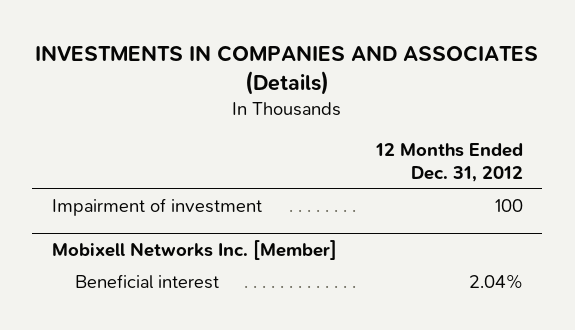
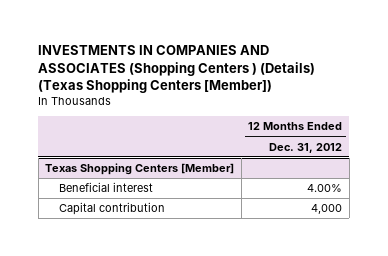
- INVESTMENTS IN COMPANIES AND ASSOCIATES (Details)
+ INVESTMENTS IN COMPANIES AND ASSOCIATES (Shopping Centers ) (Details) (Texas Shopping Centers [Member])
- Impairment of investment | 100
- Mobixell Networks Inc. [Member]
- Beneficial interest | 2.04%
+ Texas Shopping Centers [Member]
+ Beneficial interest | 4.00%
+ Capital contribution | 4,000

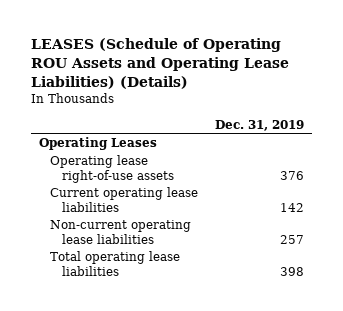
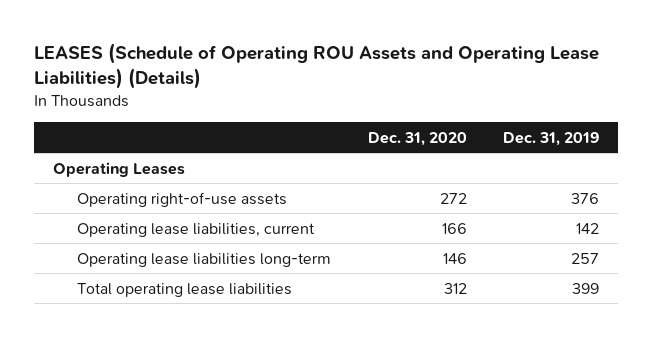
- | Dec. 31, 2019
+ | Dec. 31, 2020 | Dec. 31, 2019
- Operating lease right-of-use assets | 376
- Current operating lease liabilities | 142
- Non-current operating lease liabilities | 257
- Total operating lease liabilities | 398
+ Operating right-of-use assets | 272 | 376
+ Operating lease liabilities, current | 166 | 142
+ Operating lease liabilities long-term | 146 | 257
+ Total operating lease liabilities | 312 | 399

